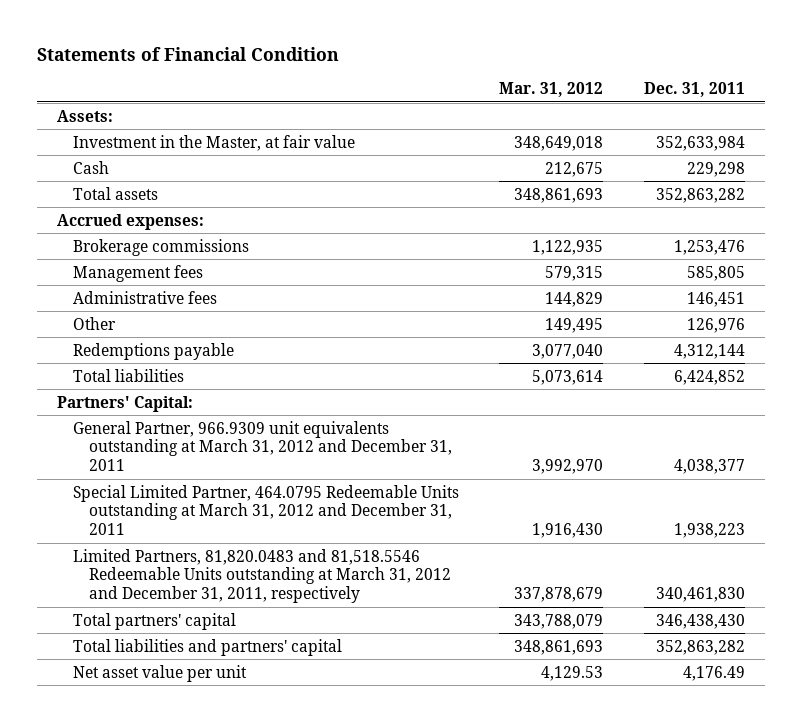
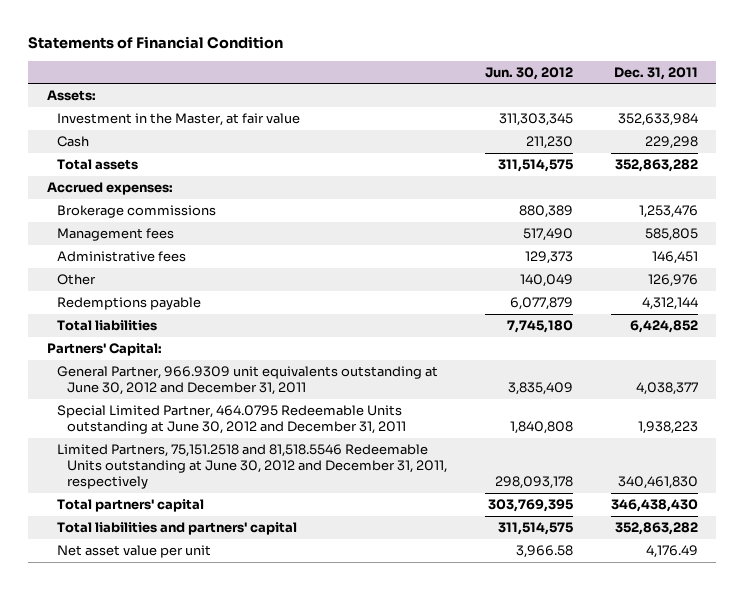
- | Mar. 31, 2012 | Dec. 31, 2011
+ | Jun. 30, 2012 | Dec. 31, 2011
- General Partner, 966.9309 unit equivalents outstanding at March 31, 2012 and December 31, 2011 | 3,992,970 | 4,038,377
- Special Limited Partner, 464.0795 Redeemable Units outstanding at March 31, 2012 and December 31, 2011 | 1,916,430 | 1,938,223
- Limited Partners, 81,820.0483 and 81,518.5546 Redeemable Units outstanding at March 31, 2012 and December 31, 2011, respectively | 337,878,679 | 340,461,830
+ General Partner, 966.9309 unit equivalents outstanding at June 30, 2012 and December 31, 2011 | 3,835,409 | 4,038,377
+ Special Limited Partner, 464.0795 Redeemable Units outstanding at June 30, 2012 and December 31, 2011 | 1,840,808 | 1,938,223
+ Limited Partners, 75,151.2518 and 81,518.5546 Redeemable Units outstanding at June 30, 2012 and December 31, 2011, respectively | 298,093,178 | 340,461,830

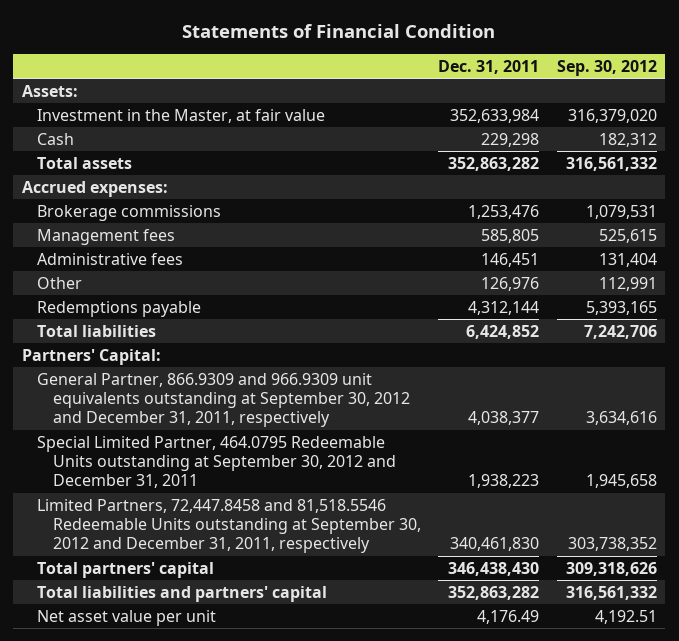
- | Jun. 30, 2012 | Dec. 31, 2011
+ | Dec. 31, 2011 | Sep. 30, 2012
- General Partner, 966.9309 unit equivalents outstanding at June 30, 2012 and December 31, 2011 | 3,835,409 | 4,038,377
- Special Limited Partner, 464.0795 Redeemable Units outstanding at June 30, 2012 and December 31, 2011 | 1,840,808 | 1,938,223
- Limited Partners, 75,151.2518 and 81,518.5546 Redeemable Units outstanding at June 30, 2012 and December 31, 2011, respectively | 298,093,178 | 340,461,830
+ General Partner, 866.9309 and 966.9309 unit equivalents outstanding at September 30, 2012 and December 31, 2011, respectively | 4,038,377 | 3,634,616
+ Special Limited Partner, 464.0795 Redeemable Units outstanding at September 30, 2012 and December 31, 2011 | 1,938,223 | 1,945,658
+ Limited Partners, 72,447.8458 and 81,518.5546 Redeemable Units outstanding at September 30, 2012 and December 31, 2011, respectively | 340,461,830 | 303,738,352

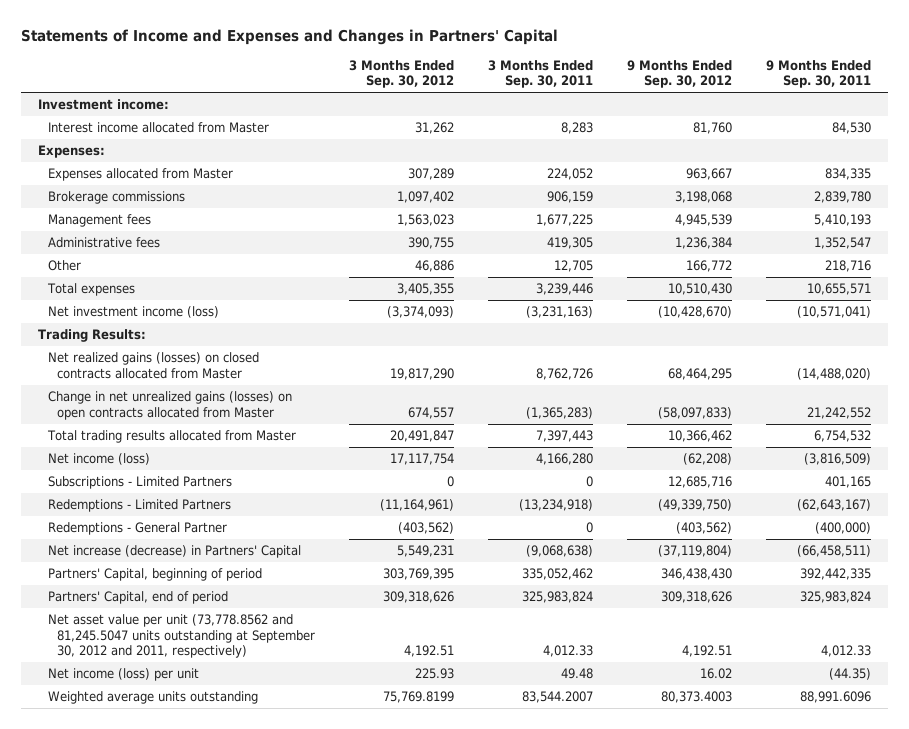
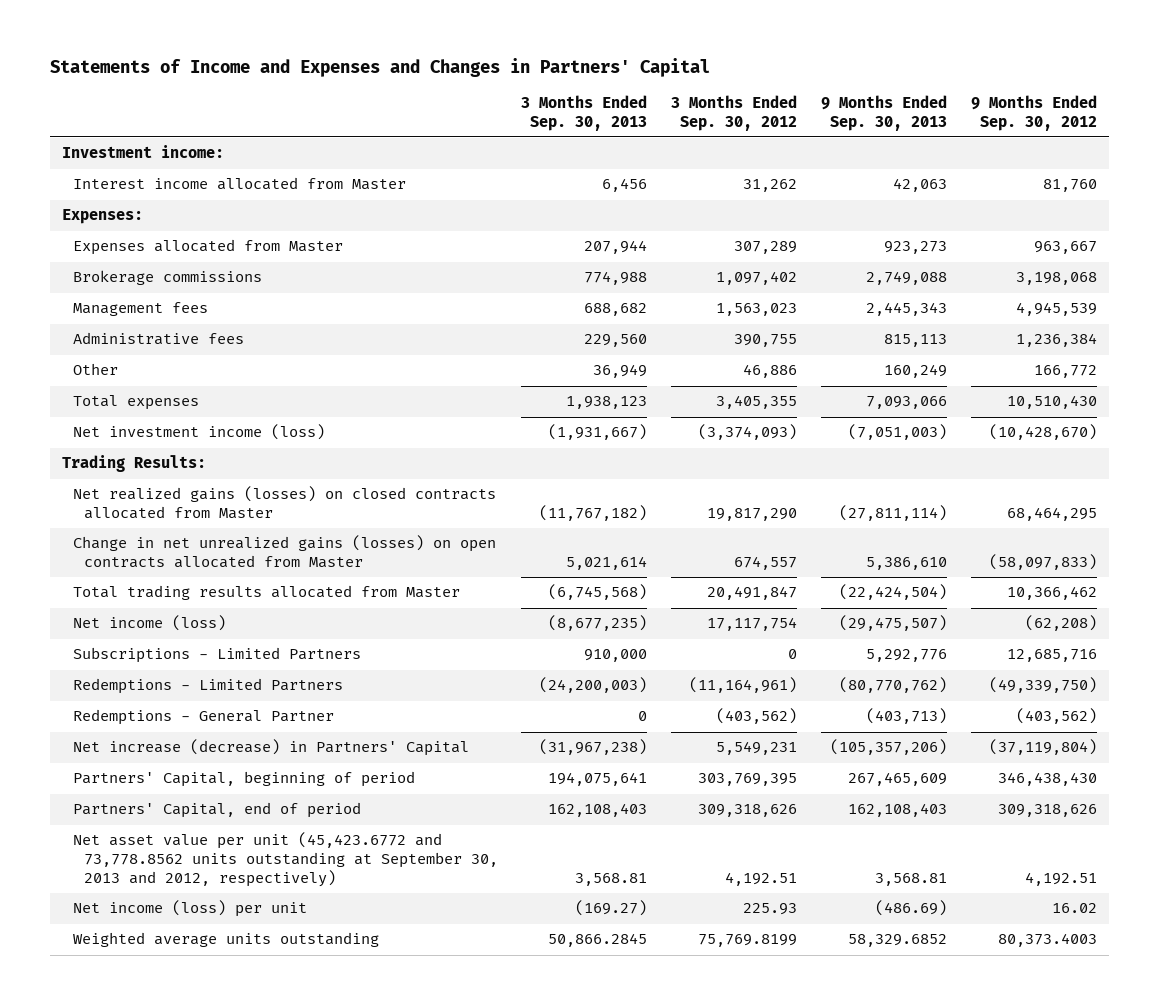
- | 3 Months Ended Sep. 30, 2012 | 3 Months Ended Sep. 30, 2011 | 9 Months Ended Sep. 30, 2012 | 9 Months Ended Sep. 30, 2011
+ | 3 Months Ended Sep. 30, 2013 | 3 Months Ended Sep. 30, 2012 | 9 Months Ended Sep. 30, 2013 | 9 Months Ended Sep. 30, 2012
- Net asset value per unit (73,778.8562 and 81,245.5047 units outstanding at September 30, 2012 and 2011, respectively) | 4,192.51 | 4,012.33 | 4,192.51 | 4,012.33
+ Net asset value per unit (45,423.6772 and 73,778.8562 units outstanding at September 30, 2013 and 2012, respectively) | 3,568.81 | 4,192.51 | 3,568.81 | 4,192.51

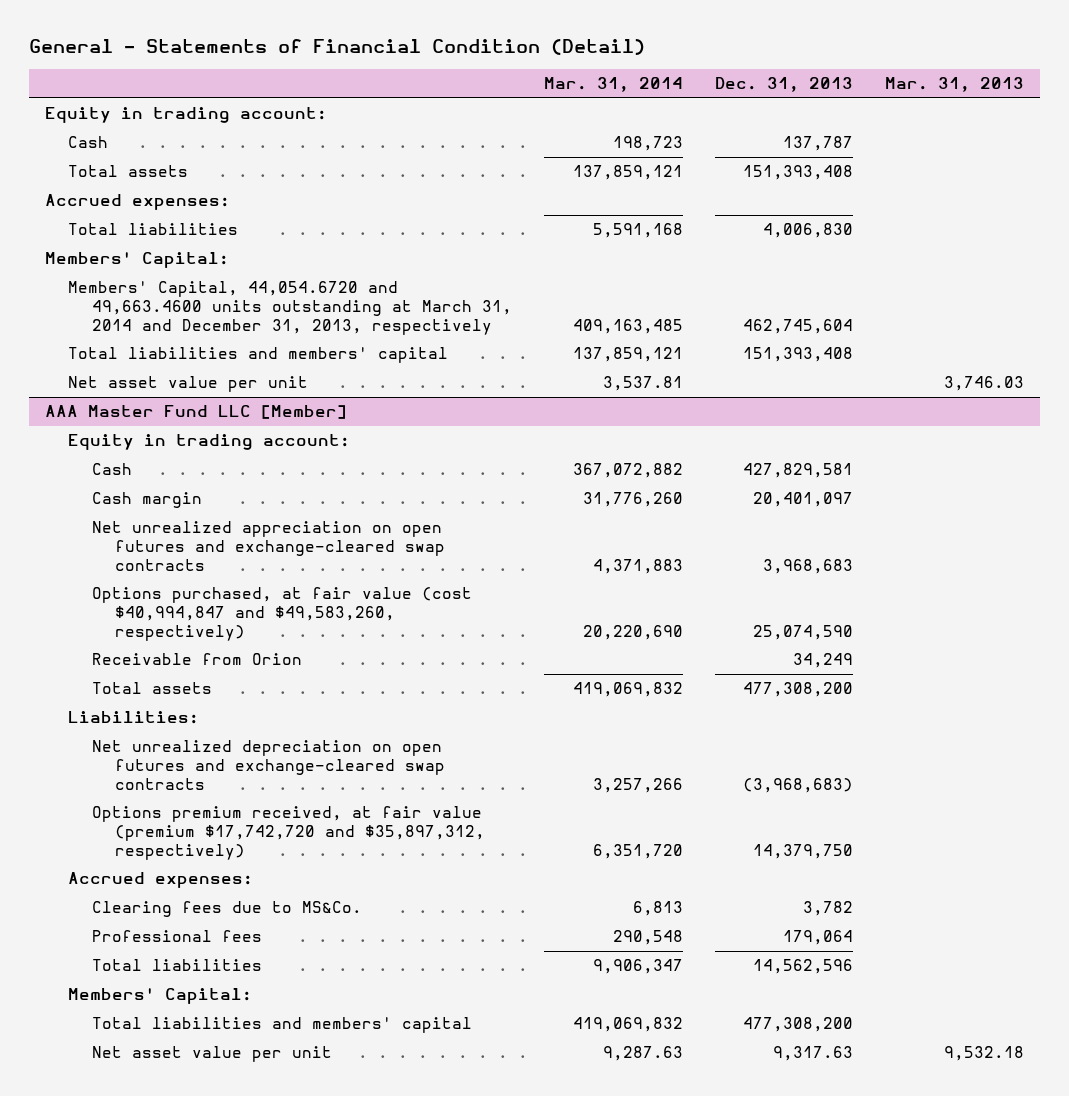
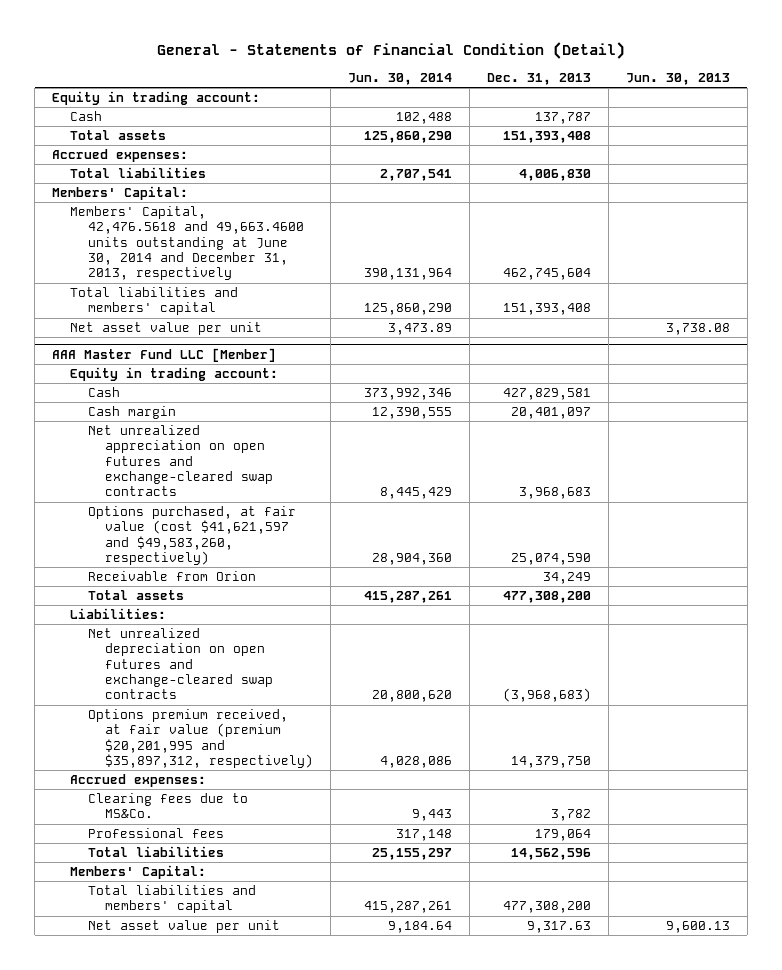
- | Mar. 31, 2014 | Dec. 31, 2013 | Mar. 31, 2013
+ | Jun. 30, 2014 | Dec. 31, 2013 | Jun. 30, 2013
- Members' Capital, 44,054.6720 and 49,663.4600 units outstanding at March 31, 2014 and December 31, 2013, respectively | 409,163,485 | 462,745,604 |
+ Members' Capital, 42,476.5618 and 49,663.4600 units outstanding at June 30, 2014 and December 31, 2013, respectively | 390,131,964 | 462,745,604 |
@ AAA Master Fund LLC [Member]
- Options purchased, at fair value (cost $40,994,847 and $49,583,260, respectively) | 20,220,690 | 25,074,590 |
+ Options purchased, at fair value (cost $41,621,597 and $49,583,260, respectively) | 28,904,360 | 25,074,590 |
- Options premium received, at fair value (premium $17,742,720 and $35,897,312, respectively) | 6,351,720 | 14,379,750 |
+ Options premium received, at fair value (premium $20,201,995 and $35,897,312, respectively) | 4,028,086 | 14,379,750 |

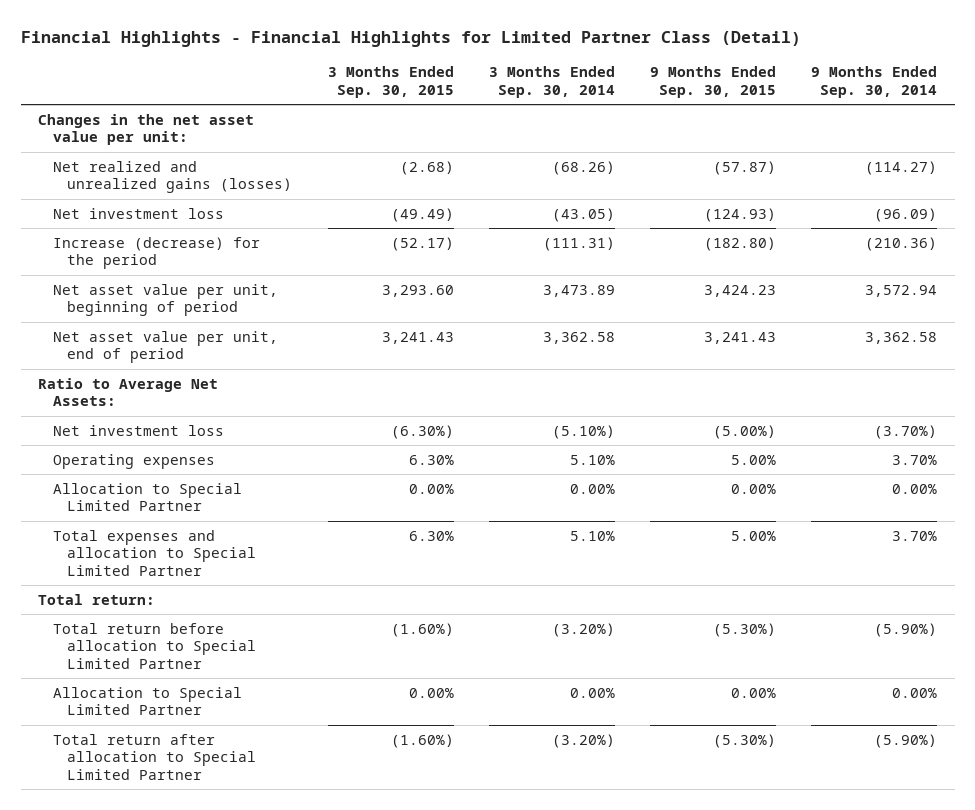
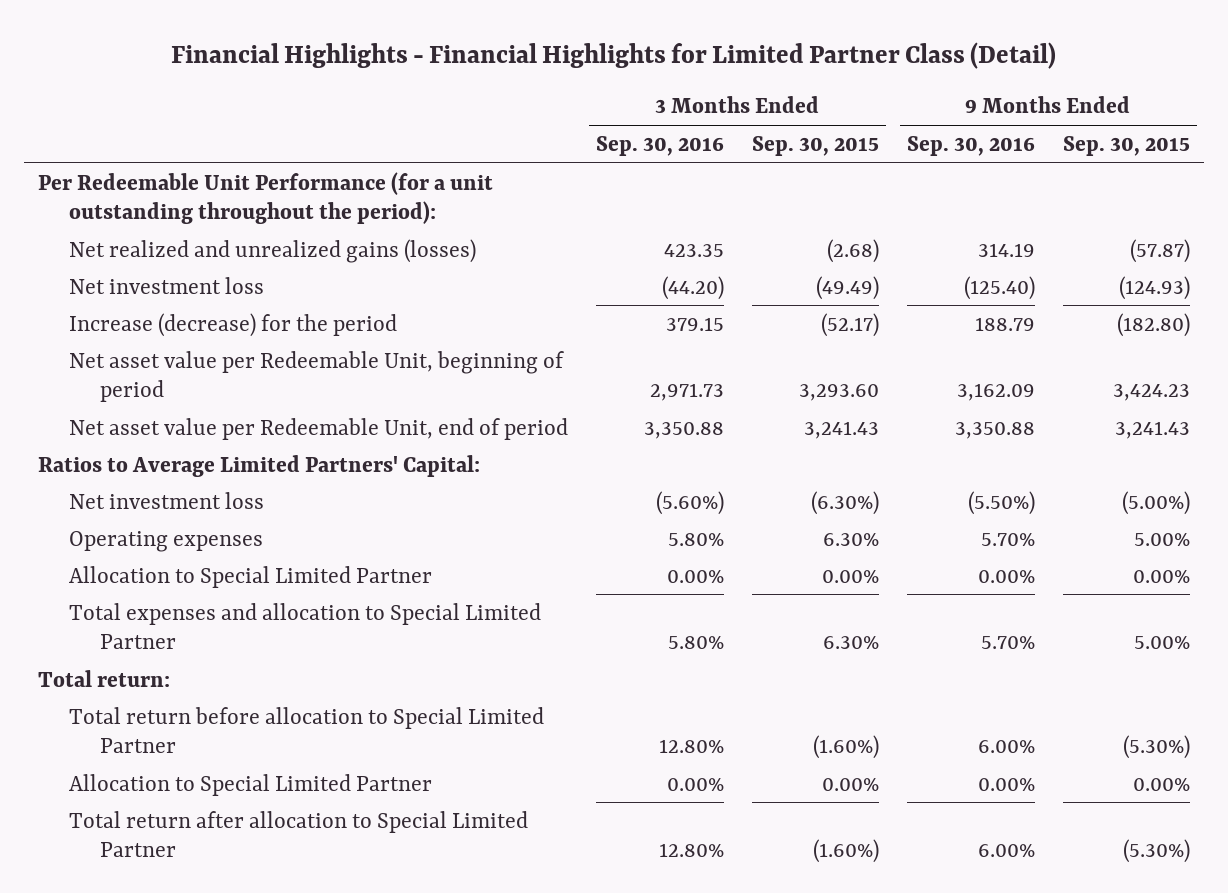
- | 3 Months Ended Sep. 30, 2015 | 3 Months Ended Sep. 30, 2014 | 9 Months Ended Sep. 30, 2015 | 9 Months Ended Sep. 30, 2014
+ | 3 Months Ended Sep. 30, 2016 | 3 Months Ended Sep. 30, 2015 | 9 Months Ended Sep. 30, 2016 | 9 Months Ended Sep. 30, 2015
- Changes in the net asset value per unit:
+ Per Redeemable Unit Performance (for a unit outstanding throughout the period):
- Net asset value per unit, beginning of period | 3,293.60 | 3,473.89 | 3,424.23 | 3,572.94
- Net asset value per unit, end of period | 3,241.43 | 3,362.58 | 3,241.43 | 3,362.58
- Ratio to Average Net Assets:
+ Net asset value per Redeemable Unit, beginning of period | 2,971.73 | 3,293.60 | 3,162.09 | 3,424.23
+ Net asset value per Redeemable Unit, end of period | 3,350.88 | 3,241.43 | 3,350.88 | 3,241.43
+ Ratios to Average Limited Partners' Capital:

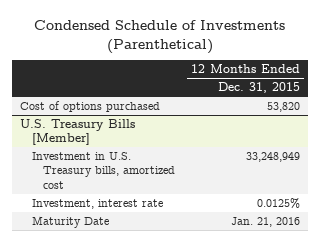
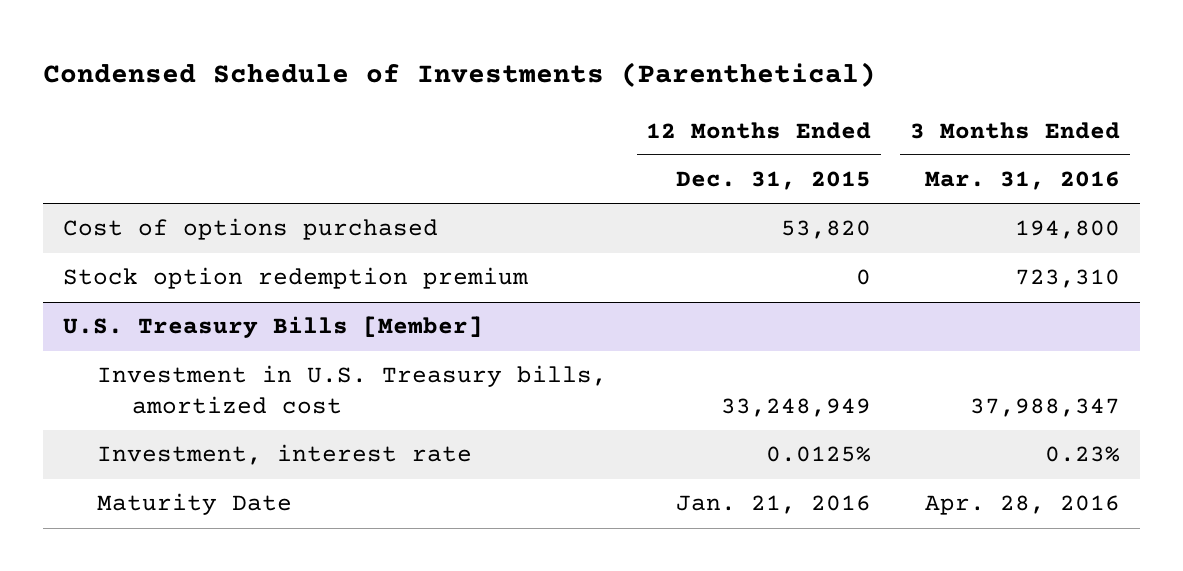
- | 12 Months Ended Dec. 31, 2015
+ | 12 Months Ended Dec. 31, 2015 | 3 Months Ended Mar. 31, 2016
+ Stock option redemption premium | 0 | 723,310

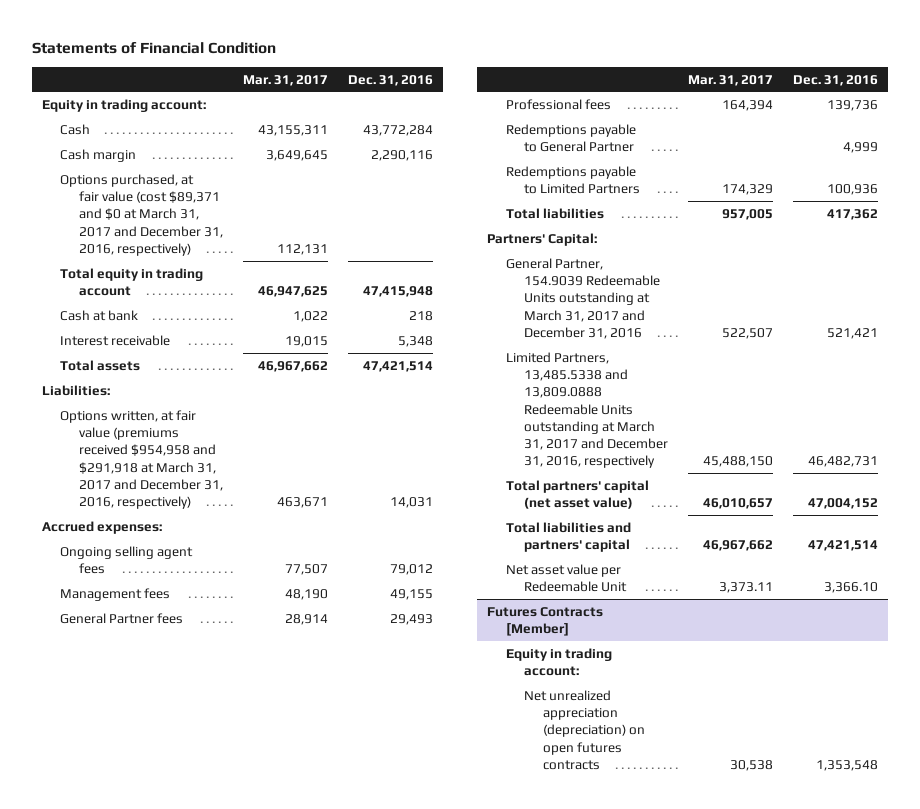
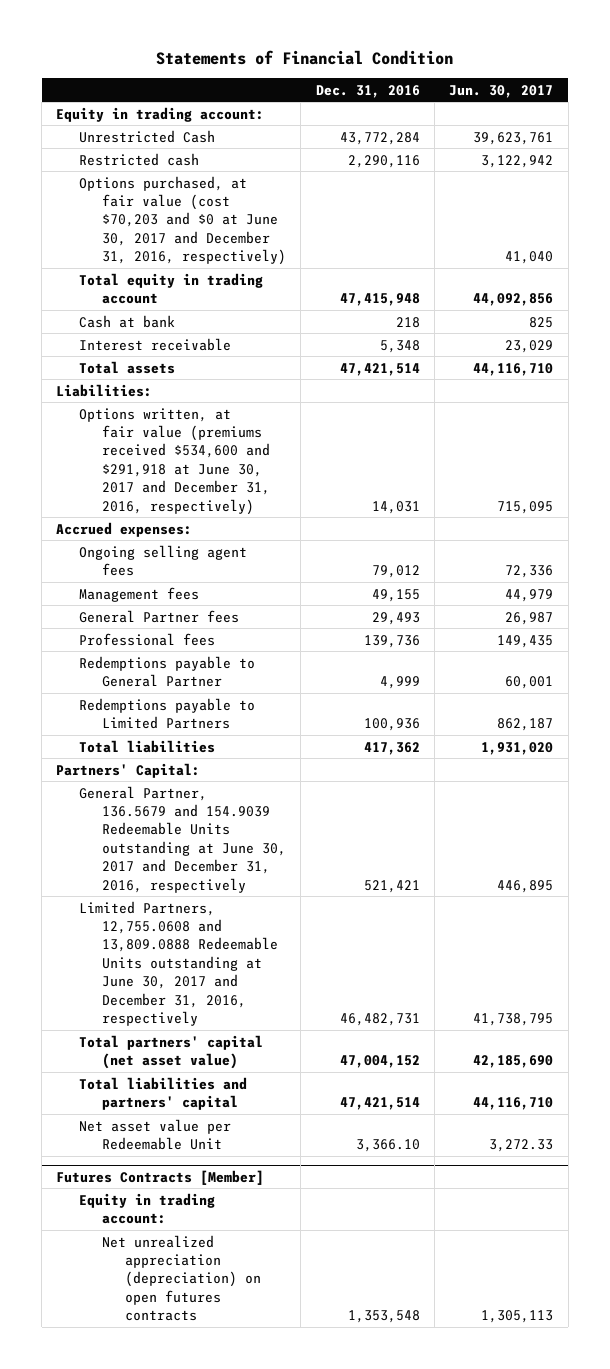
- | Mar. 31, 2017 | Dec. 31, 2016
+ | Dec. 31, 2016 | Jun. 30, 2017
- Cash | 43,155,311 | 43,772,284
- Cash margin | 3,649,645 | 2,290,116
- Options purchased, at fair value (cost $89,371 and $0 at March 31, 2017 and December 31, 2016, respectively) | 112,131 |
+ Unrestricted Cash | 43,772,284 | 39,623,761
+ Restricted cash | 2,290,116 | 3,122,942
+ Options purchased, at fair value (cost $70,203 and $0 at June 30, 2017 and December 31, 2016, respectively) | | 41,040
- Options written, at fair value (premiums received $954,958 and $291,918 at March 31, 2017 and December 31, 2016, respectively) | 463,671 | 14,031
+ Options written, at fair value (premiums received $534,600 and $291,918 at June 30, 2017 and December 31, 2016, respectively) | 14,031 | 715,095
- General Partner, 154.9039 Redeemable Units outstanding at March 31, 2017 and December 31, 2016 | 522,507 | 521,421
- Limited Partners, 13,485.5338 and 13,809.0888 Redeemable Units outstanding at March 31, 2017 and December 31, 2016, respectively | 45,488,150 | 46,482,731
+ General Partner, 136.5679 and 154.9039 Redeemable Units outstanding at June 30, 2017 and December 31, 2016, respectively | 521,421 | 446,895
+ Limited Partners, 12,755.0608 and 13,809.0888 Redeemable Units outstanding at June 30, 2017 and December 31, 2016, respectively | 46,482,731 | 41,738,795

